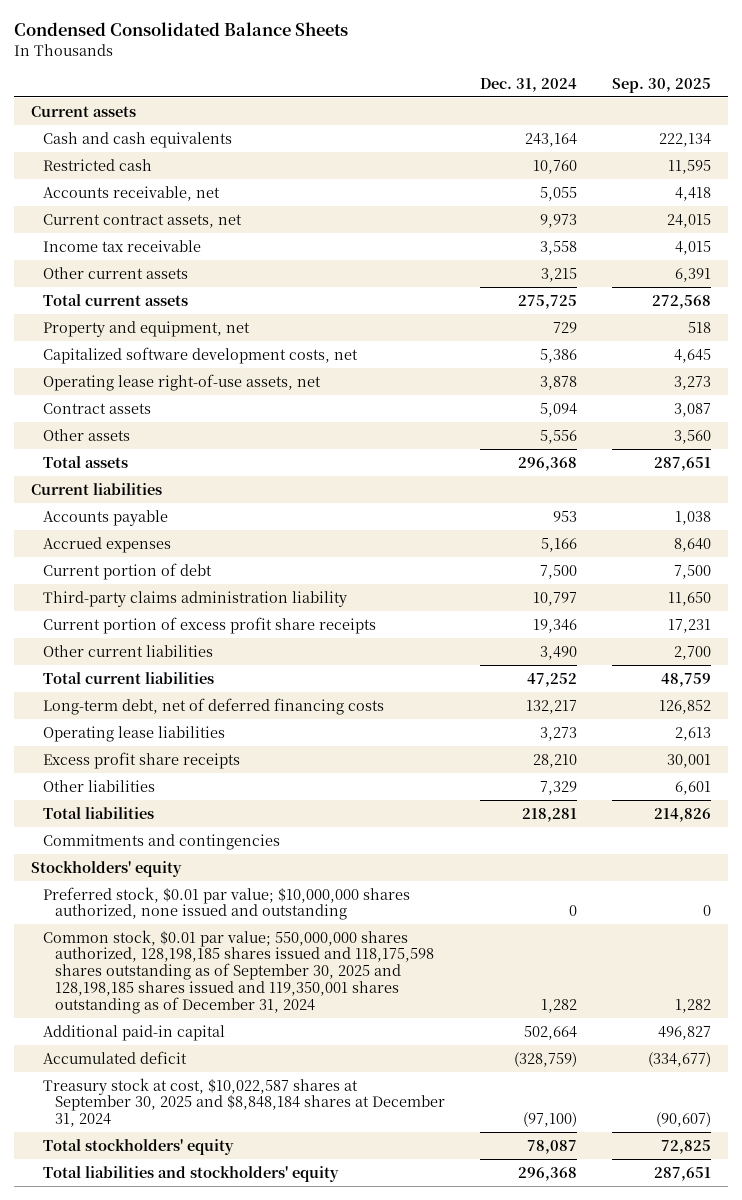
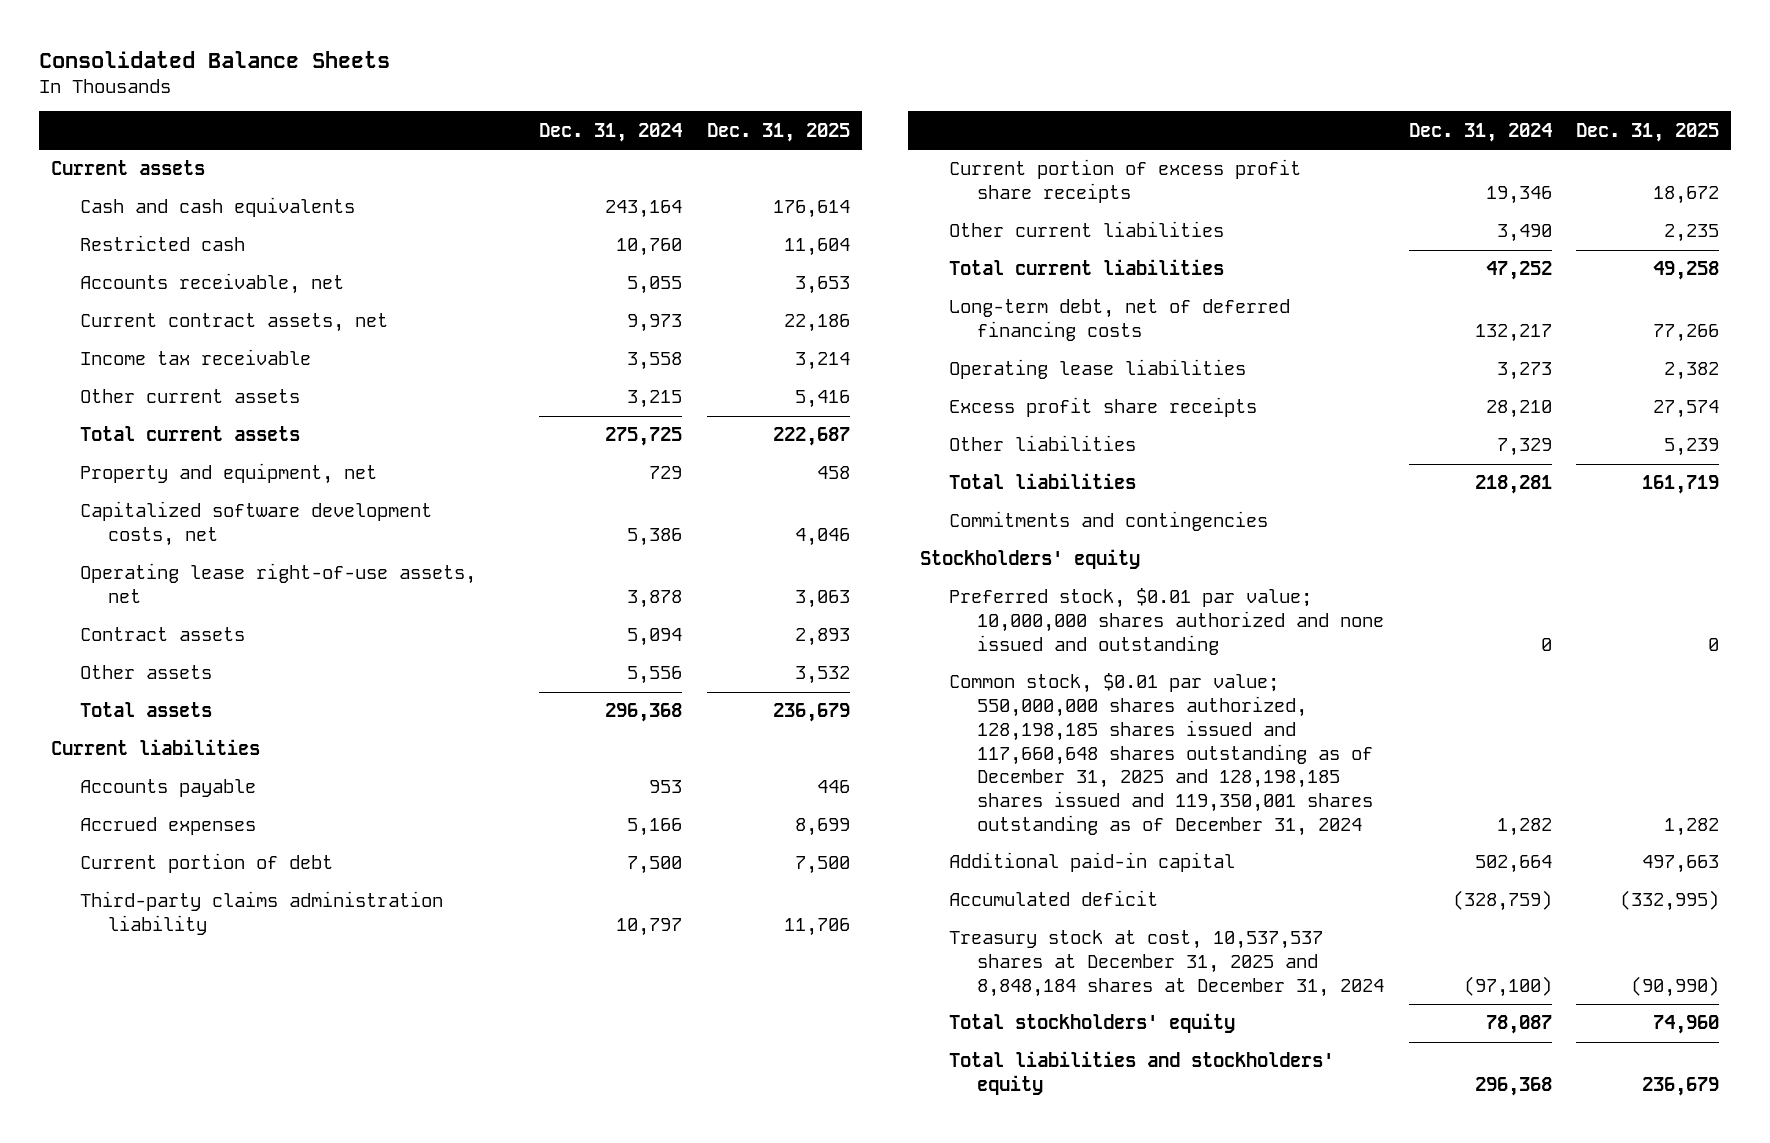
- Condensed Consolidated Balance Sheets
+ Consolidated Balance Sheets
- | Dec. 31, 2024 | Sep. 30, 2025
+ | Dec. 31, 2024 | Dec. 31, 2025
- Preferred stock, $0.01 par value; $10,000,000 shares authorized, none issued and outstanding | 0 | 0
- Common stock, $0.01 par value; 550,000,000 shares authorized, 128,198,185 shares issued and 118,175,598 shares outstanding as of September 30, 2025 and 128,198,185 shares issued and 119,350,001 shares outstanding as of December 31, 2024 | 1,282 | 1,282
+ Preferred stock, $0.01 par value; 10,000,000 shares authorized and none issued and outstanding | 0 | 0
+ Common stock, $0.01 par value; 550,000,000 shares authorized, 128,198,185 shares issued and 117,660,648 shares outstanding as of December 31, 2025 and 128,198,185 shares issued and 119,350,001 shares outstanding as of December 31, 2024 | 1,282 | 1,282
- Treasury stock at cost, $10,022,587 shares at September 30, 2025 and $8,848,184 shares at December 31, 2024 | (97,100) | (90,607)
+ Treasury stock at cost, 10,537,537 shares at December 31, 2025 and 8,848,184 shares at December 31, 2024 | (97,100) | (90,990)

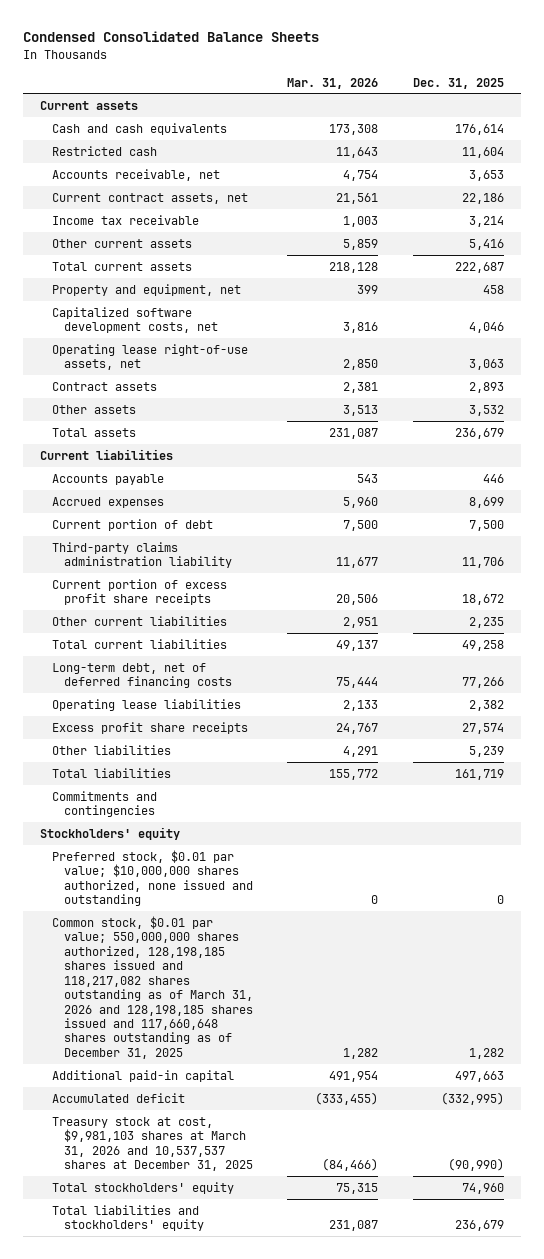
- Consolidated Balance Sheets
+ Condensed Consolidated Balance Sheets
- | Dec. 31, 2024 | Dec. 31, 2025
+ | Mar. 31, 2026 | Dec. 31, 2025
- Preferred stock, $0.01 par value; 10,000,000 shares authorized and none issued and outstanding | 0 | 0
- Common stock, $0.01 par value; 550,000,000 shares authorized, 128,198,185 shares issued and 117,660,648 shares outstanding as of December 31, 2025 and 128,198,185 shares issued and 119,350,001 shares outstanding as of December 31, 2024 | 1,282 | 1,282
+ Preferred stock, $0.01 par value; $10,000,000 shares authorized, none issued and outstanding | 0 | 0
+ Common stock, $0.01 par value; 550,000,000 shares authorized, 128,198,185 shares issued and 118,217,082 shares outstanding as of March 31, 2026 and 128,198,185 shares issued and 117,660,648 shares outstanding as of December 31, 2025 | 1,282 | 1,282
- Treasury stock at cost, 10,537,537 shares at December 31, 2025 and 8,848,184 shares at December 31, 2024 | (97,100) | (90,990)
+ Treasury stock at cost, $9,981,103 shares at March 31, 2026 and 10,537,537 shares at December 31, 2025 | (84,466) | (90,990)

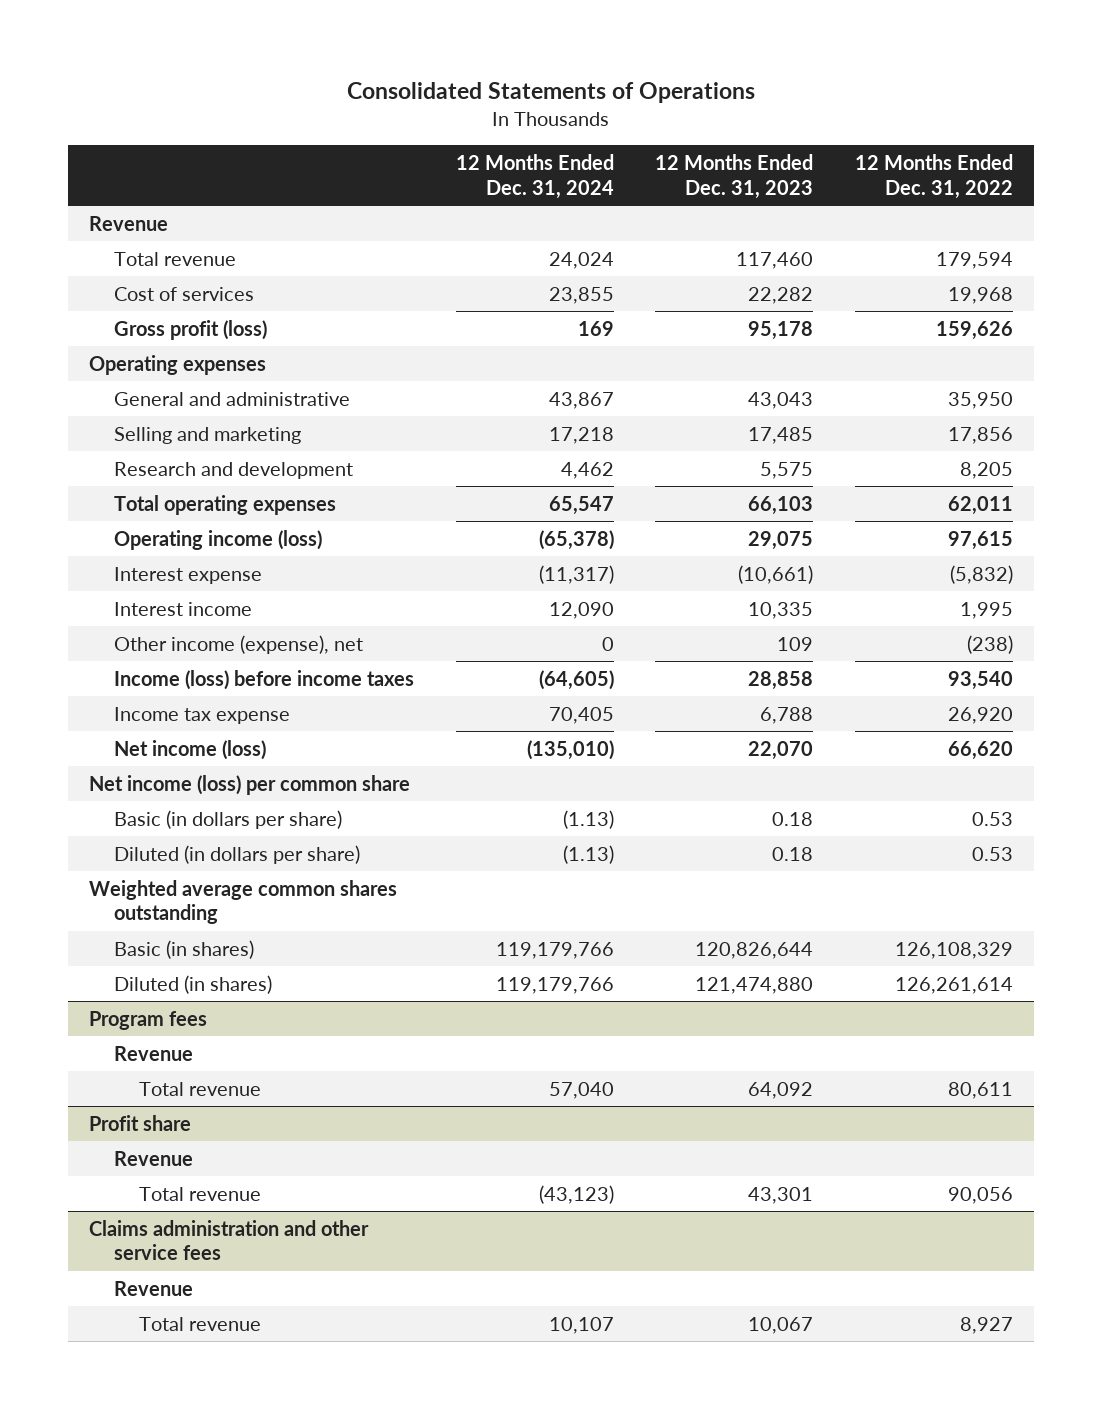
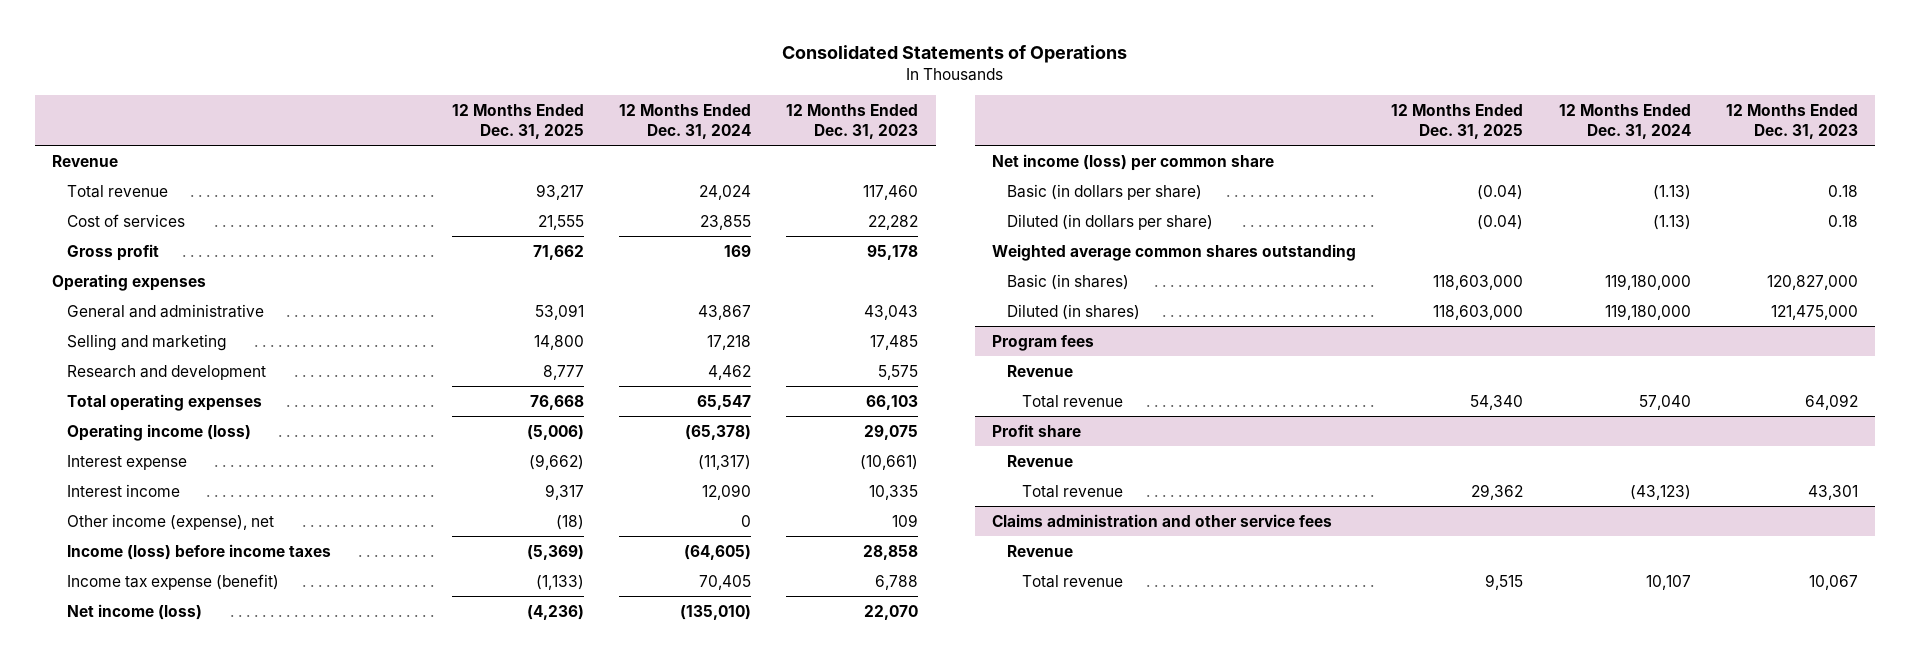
- | 12 Months Ended Dec. 31, 2024 | 12 Months Ended Dec. 31, 2023 | 12 Months Ended Dec. 31, 2022
+ | 12 Months Ended Dec. 31, 2025 | 12 Months Ended Dec. 31, 2024 | 12 Months Ended Dec. 31, 2023
- Gross profit (loss) | 169 | 95,178 | 159,626
+ Gross profit | 71,662 | 169 | 95,178
- Income tax expense | 70,405 | 6,788 | 26,920
+ Income tax expense (benefit) | (1,133) | 70,405 | 6,788
- Basic (in shares) | 119,179,766 | 120,826,644 | 126,108,329
- Diluted (in shares) | 119,179,766 | 121,474,880 | 126,261,614
+ Basic (in shares) | 118,603,000 | 119,180,000 | 120,827,000
+ Diluted (in shares) | 118,603,000 | 119,180,000 | 121,475,000

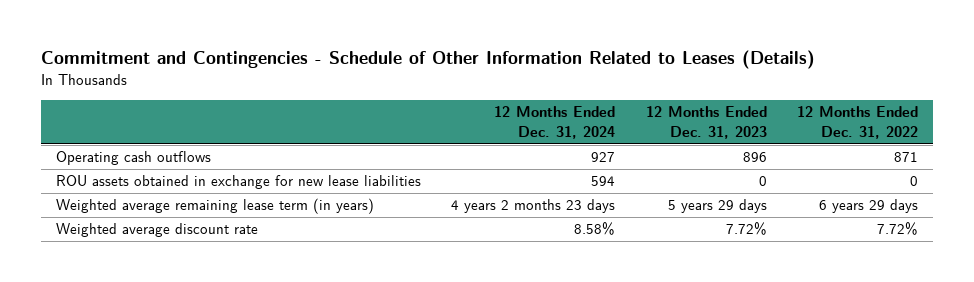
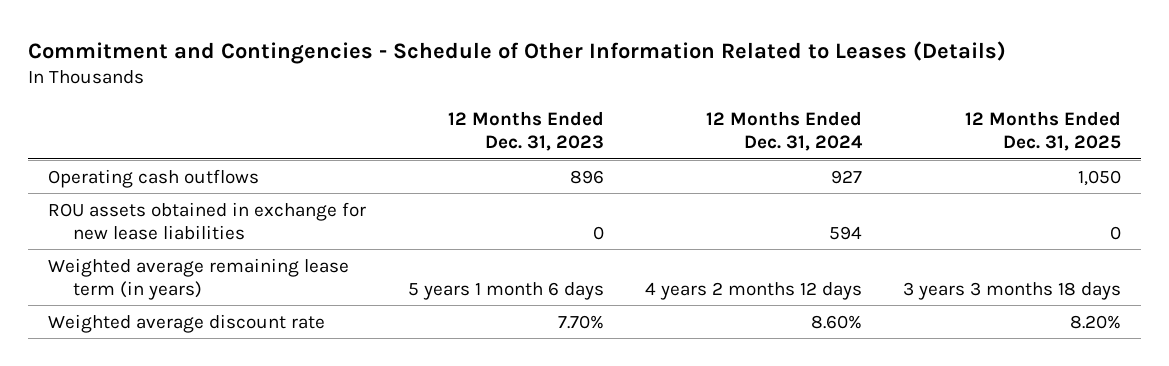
- | 12 Months Ended Dec. 31, 2024 | 12 Months Ended Dec. 31, 2023 | 12 Months Ended Dec. 31, 2022
+ | 12 Months Ended Dec. 31, 2023 | 12 Months Ended Dec. 31, 2024 | 12 Months Ended Dec. 31, 2025
- Weighted average remaining lease term (in years) | 4 years 2 months 23 days | 5 years 29 days | 6 years 29 days
- Weighted average discount rate | 8.58% | 7.72% | 7.72%
+ Weighted average remaining lease term (in years) | 5 years 1 month 6 days | 4 years 2 months 12 days | 3 years 3 months 18 days
+ Weighted average discount rate | 7.70% | 8.60% | 8.20%

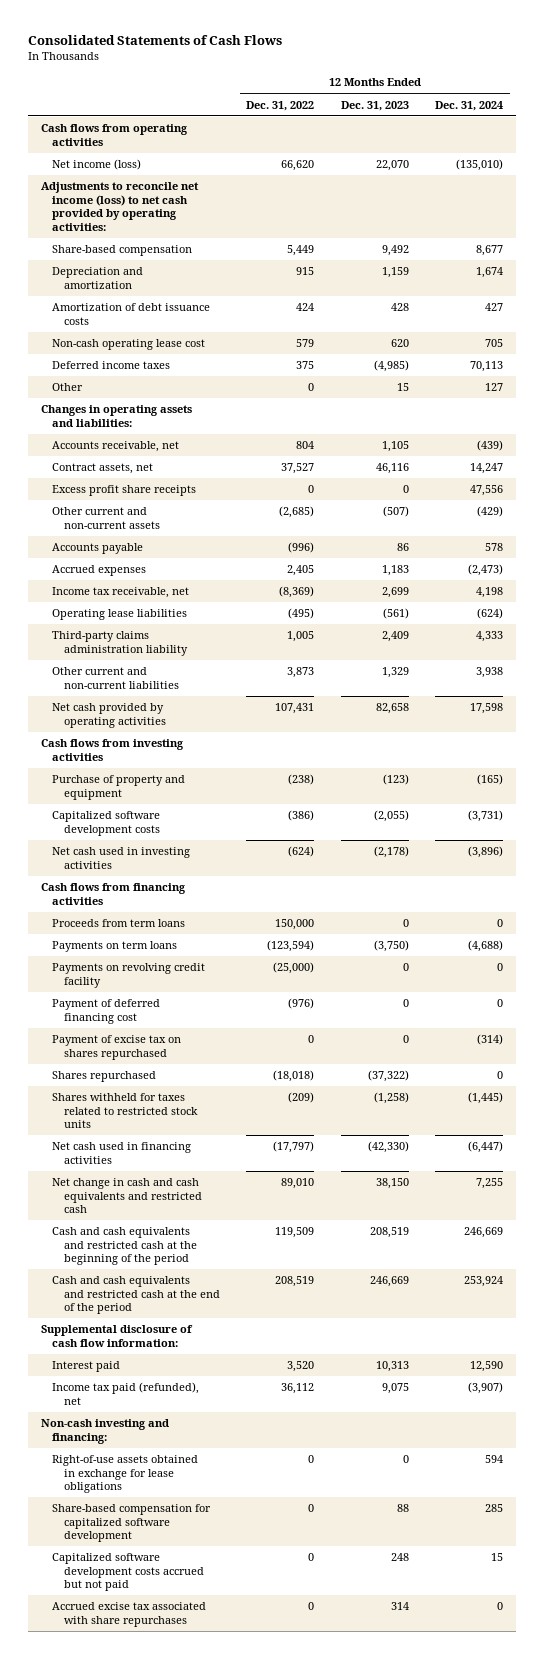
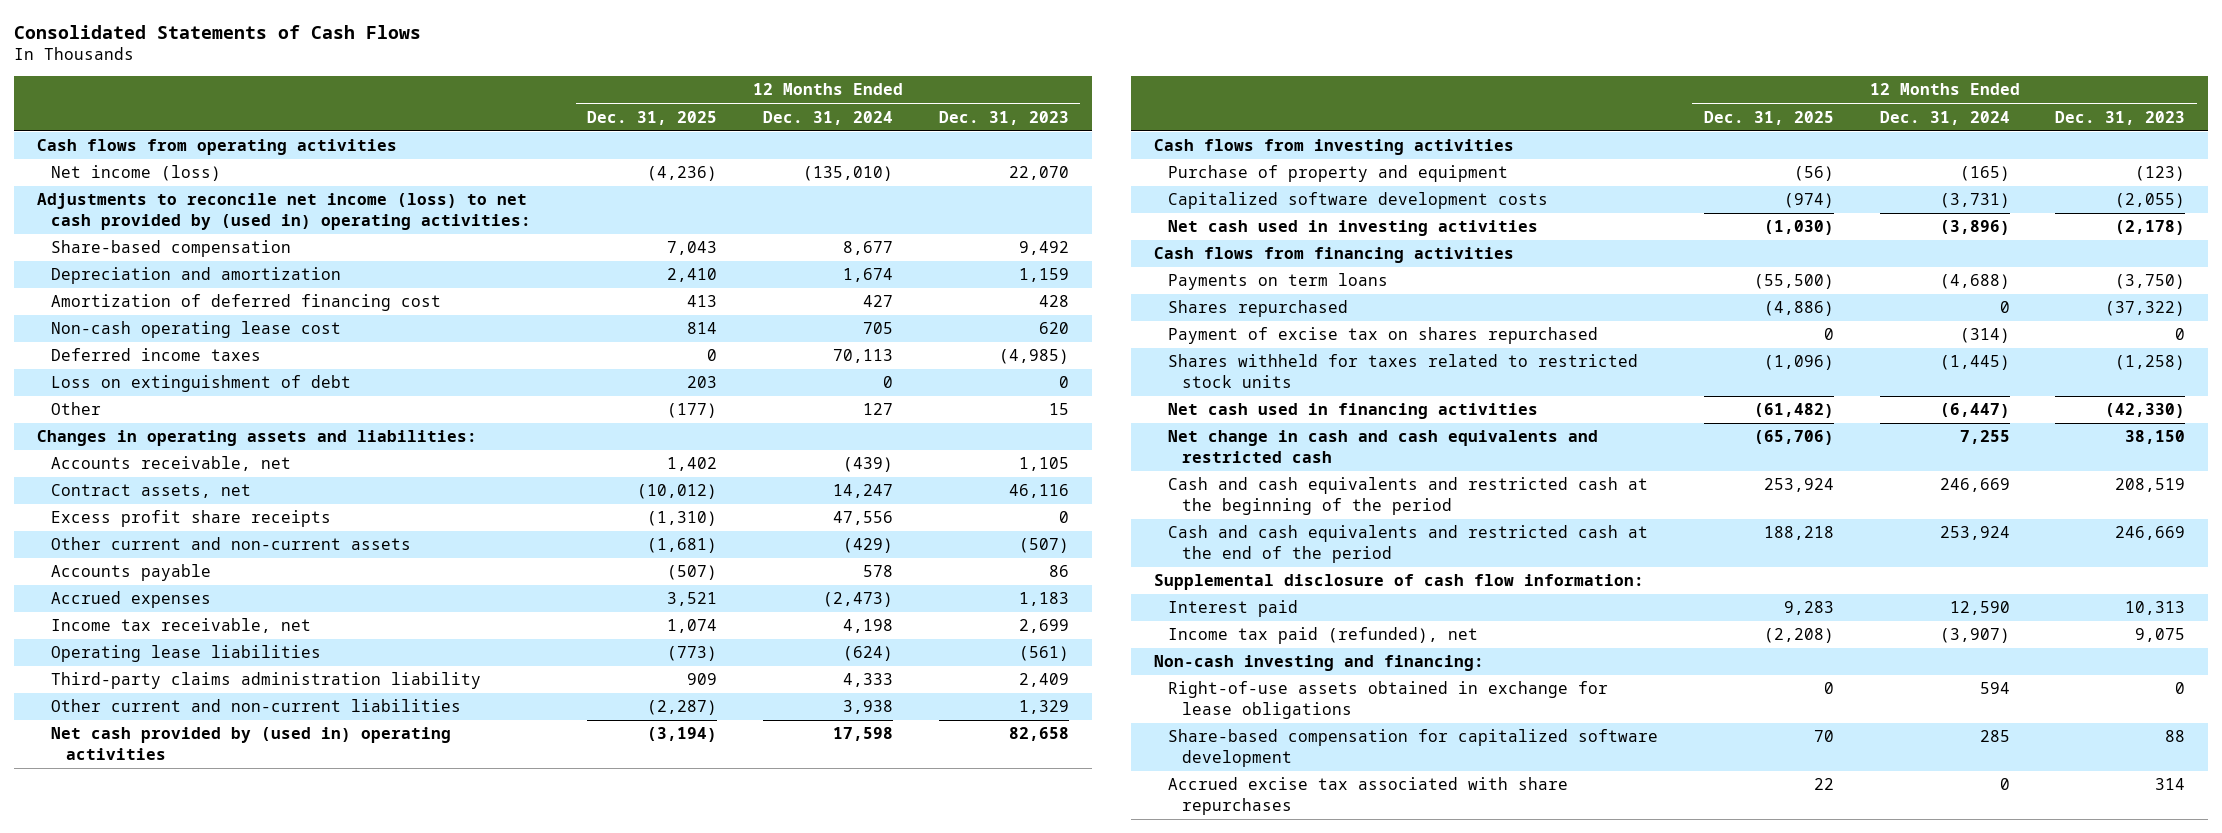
- | 12 Months Ended Dec. 31, 2022 | 12 Months Ended Dec. 31, 2023 | 12 Months Ended Dec. 31, 2024
+ | 12 Months Ended Dec. 31, 2025 | 12 Months Ended Dec. 31, 2024 | 12 Months Ended Dec. 31, 2023
- Adjustments to reconcile net income (loss) to net cash provided by operating activities:
+ Adjustments to reconcile net income (loss) to net cash provided by (used in) operating activities:
- Amortization of debt issuance costs | 424 | 428 | 427
+ Amortization of deferred financing cost | 413 | 427 | 428
+ Loss on extinguishment of debt | 203 | 0 | 0
- Net cash provided by operating activities | 107,431 | 82,658 | 17,598
+ Net cash provided by (used in) operating activities | (3,194) | 17,598 | 82,658
- Proceeds from term loans | 150,000 | 0 | 0
- Payments on revolving credit facility | (25,000) | 0 | 0
- Payment of deferred financing cost | (976) | 0 | 0
moved down: Payment of excise tax on shares repurchased | 0 | (314) | 0
- Capitalized software development costs accrued but not paid | 0 | 248 | 15

